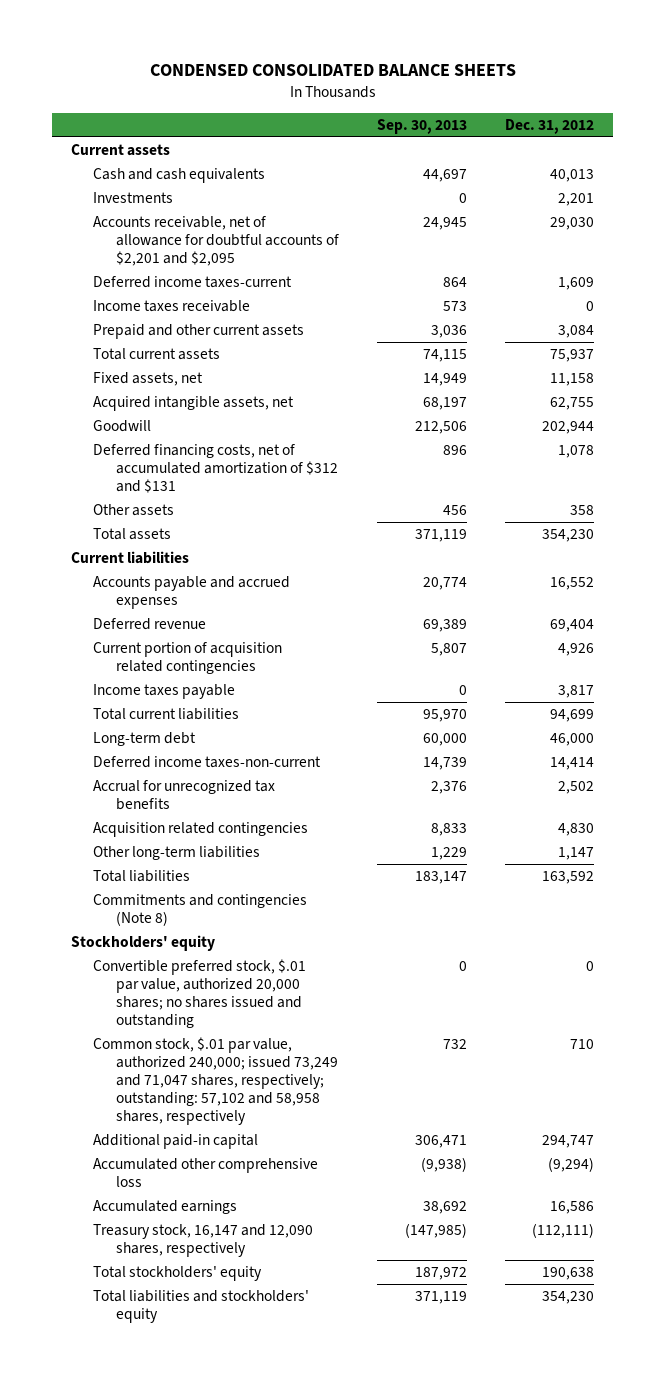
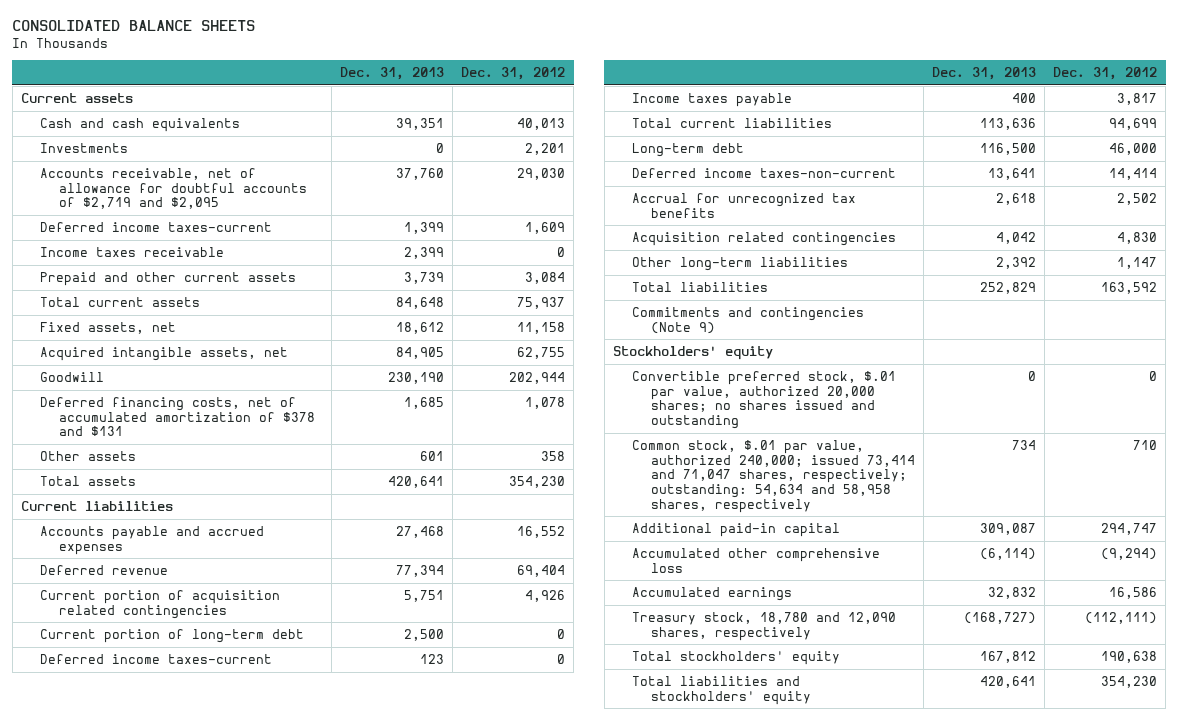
- CONDENSED CONSOLIDATED BALANCE SHEETS
+ CONSOLIDATED BALANCE SHEETS
- | Sep. 30, 2013 | Dec. 31, 2012
+ | Dec. 31, 2013 | Dec. 31, 2012
- Accounts receivable, net of allowance for doubtful accounts of $2,201 and $2,095 | 24,945 | 29,030
+ Accounts receivable, net of allowance for doubtful accounts of $2,719 and $2,095 | 37,760 | 29,030
- Deferred financing costs, net of accumulated amortization of $312 and $131 | 896 | 1,078
+ Deferred financing costs, net of accumulated amortization of $378 and $131 | 1,685 | 1,078
+ Current portion of long-term debt | 2,500 | 0
+ Deferred income taxes-current | 123 | 0
- Commitments and contingencies (Note 8)
+ Commitments and contingencies (Note 9)
- Common stock, $.01 par value, authorized 240,000; issued 73,249 and 71,047 shares, respectively; outstanding: 57,102 and 58,958 shares, respectively | 732 | 710
+ Common stock, $.01 par value, authorized 240,000; issued 73,414 and 71,047 shares, respectively; outstanding: 54,634 and 58,958 shares, respectively | 734 | 710
- Treasury stock, 16,147 and 12,090 shares, respectively | (147,985) | (112,111)
+ Treasury stock, 18,780 and 12,090 shares, respectively | (168,727) | (112,111)

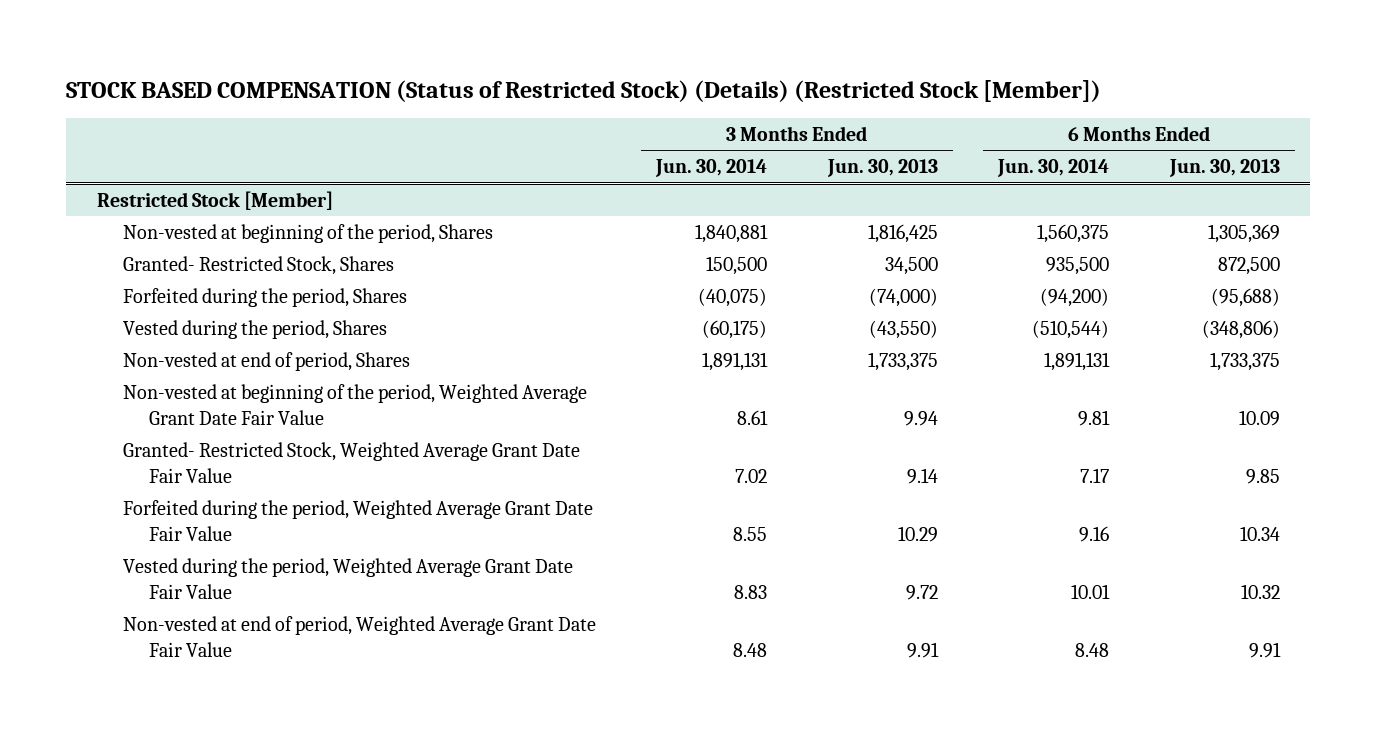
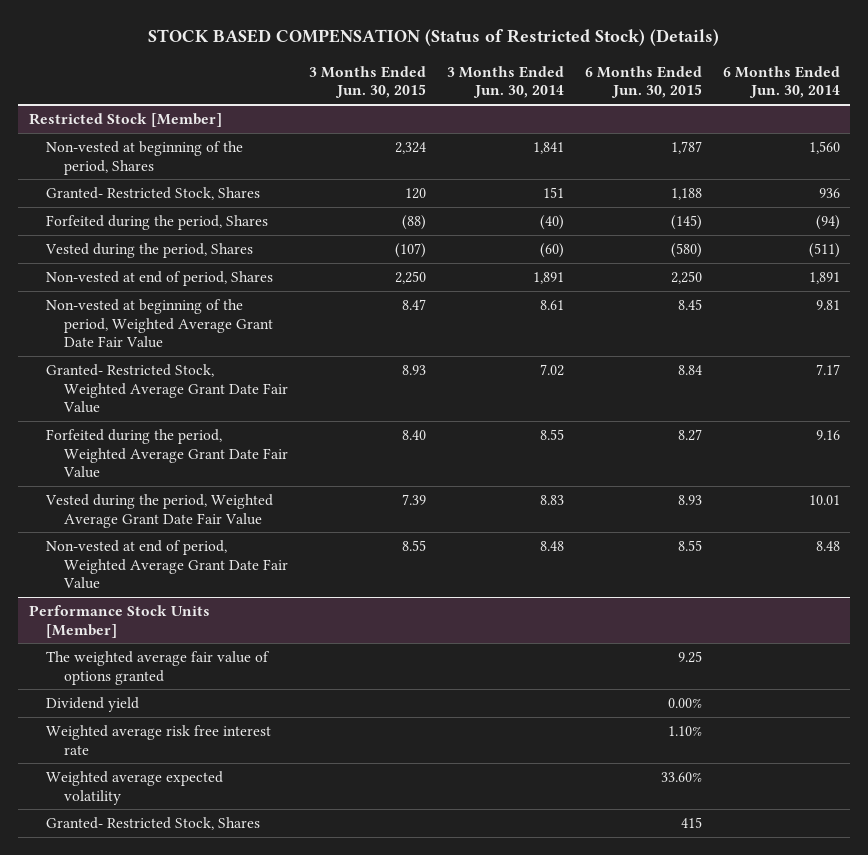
- STOCK BASED COMPENSATION (Status of Restricted Stock) (Details) (Restricted Stock [Member])
+ STOCK BASED COMPENSATION (Status of Restricted Stock) (Details)
- | 3 Months Ended Jun. 30, 2014 | 3 Months Ended Jun. 30, 2013 | 6 Months Ended Jun. 30, 2014 | 6 Months Ended Jun. 30, 2013
+ | 3 Months Ended Jun. 30, 2015 | 3 Months Ended Jun. 30, 2014 | 6 Months Ended Jun. 30, 2015 | 6 Months Ended Jun. 30, 2014
@ Restricted Stock [Member]
- Non-vested at beginning of the period, Shares | 1,840,881 | 1,816,425 | 1,560,375 | 1,305,369
- Granted- Restricted Stock, Shares | 150,500 | 34,500 | 935,500 | 872,500
- Forfeited during the period, Shares | (40,075) | (74,000) | (94,200) | (95,688)
- Vested during the period, Shares | (60,175) | (43,550) | (510,544) | (348,806)
- Non-vested at end of period, Shares | 1,891,131 | 1,733,375 | 1,891,131 | 1,733,375
+ Non-vested at beginning of the period, Shares | 2,324 | 1,841 | 1,787 | 1,560
+ Granted- Restricted Stock, Shares | 120 | 151 | 1,188 | 936
+ Forfeited during the period, Shares | (88) | (40) | (145) | (94)
+ Vested during the period, Shares | (107) | (60) | (580) | (511)
+ Non-vested at end of period, Shares | 2,250 | 1,891 | 2,250 | 1,891
+ Performance Stock Units [Member]
+ The weighted average fair value of options granted | | | 9.25 |
+ Dividend yield | | | 0.00% |
+ Weighted average risk free interest rate | | | 1.10% |
+ Weighted average expected volatility | | | 33.60% |
+ Granted- Restricted Stock, Shares | | | 415 |

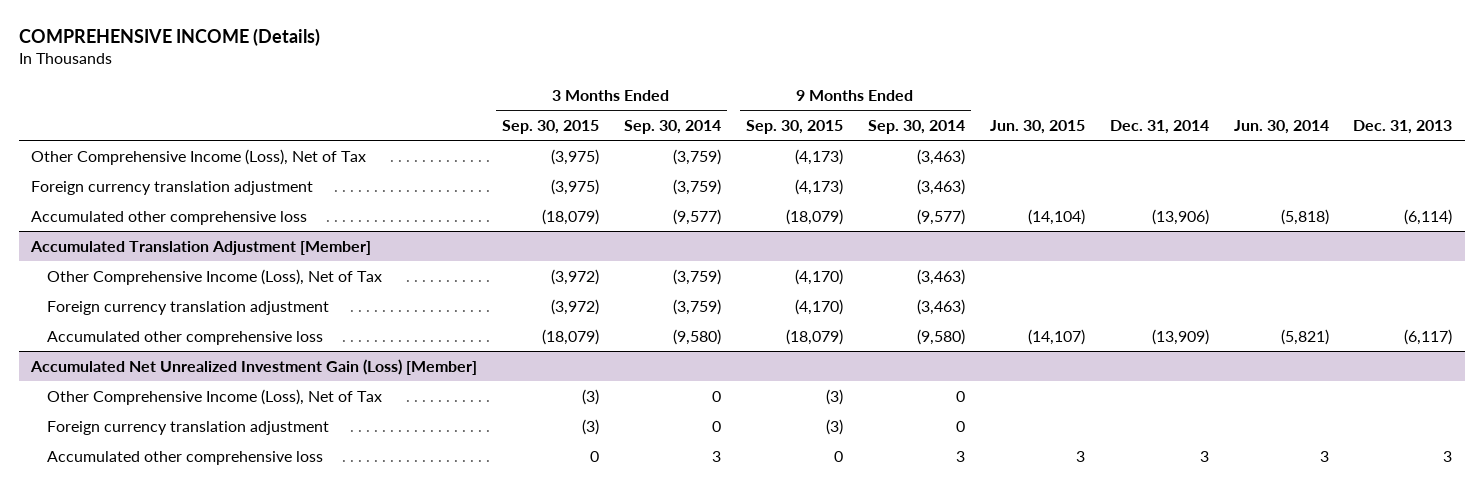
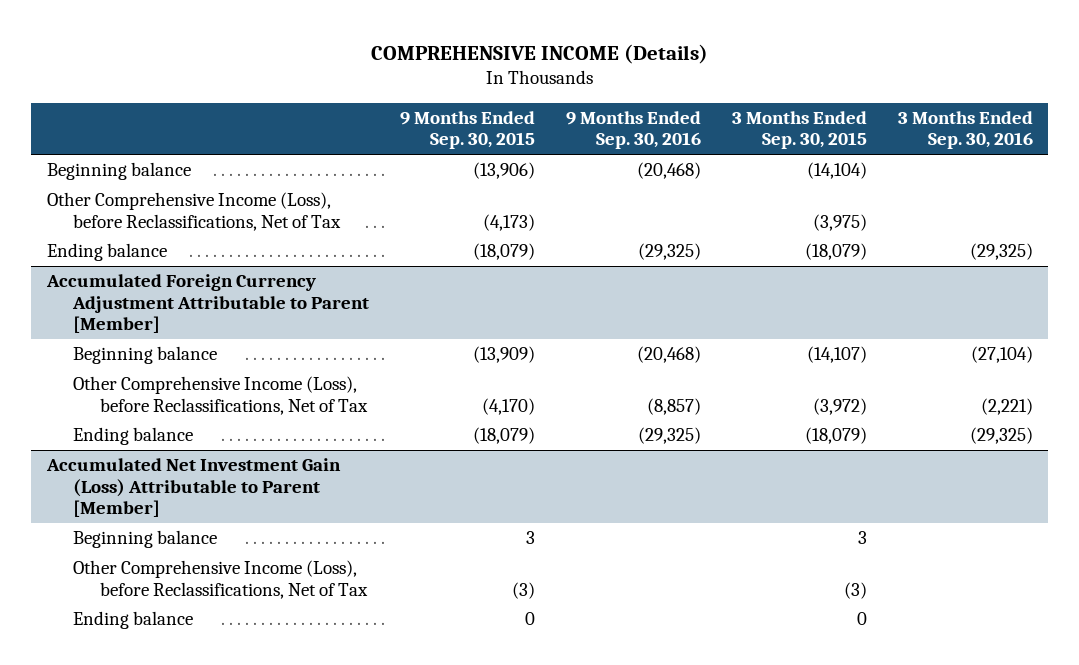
- | 3 Months Ended Sep. 30, 2015 | 3 Months Ended Sep. 30, 2014 | 9 Months Ended Sep. 30, 2015 | 9 Months Ended Sep. 30, 2014 | Jun. 30, 2015 | Dec. 31, 2014 | Jun. 30, 2014 | Dec. 31, 2013
+ | 9 Months Ended Sep. 30, 2015 | 9 Months Ended Sep. 30, 2016 | 3 Months Ended Sep. 30, 2015 | 3 Months Ended Sep. 30, 2016
- Other Comprehensive Income (Loss), Net of Tax | (3,975) | (3,759) | (4,173) | (3,463) | | | |
- Foreign currency translation adjustment | (3,975) | (3,759) | (4,173) | (3,463) | | | |
- Accumulated other comprehensive loss | (18,079) | (9,577) | (18,079) | (9,577) | (14,104) | (13,906) | (5,818) | (6,114)
- Accumulated Translation Adjustment [Member]
- Other Comprehensive Income (Loss), Net of Tax | (3,972) | (3,759) | (4,170) | (3,463) | | | |
- Foreign currency translation adjustment | (3,972) | (3,759) | (4,170) | (3,463) | | | |
- Accumulated other comprehensive loss | (18,079) | (9,580) | (18,079) | (9,580) | (14,107) | (13,909) | (5,821) | (6,117)
- Accumulated Net Unrealized Investment Gain (Loss) [Member]
- Other Comprehensive Income (Loss), Net of Tax | (3) | 0 | (3) | 0 | | | |
- Foreign currency translation adjustment | (3) | 0 | (3) | 0 | | | |
- Accumulated other comprehensive loss | 0 | 3 | 0 | 3 | 3 | 3 | 3 | 3
+ Beginning balance | (13,906) | (20,468) | (14,104) |
+ Other Comprehensive Income (Loss), before Reclassifications, Net of Tax | (4,173) | | (3,975) |
+ Ending balance | (18,079) | (29,325) | (18,079) | (29,325)
+ Accumulated Foreign Currency Adjustment Attributable to Parent [Member]
+ Beginning balance | (13,909) | (20,468) | (14,107) | (27,104)
+ Other Comprehensive Income (Loss), before Reclassifications, Net of Tax | (4,170) | (8,857) | (3,972) | (2,221)
+ Ending balance | (18,079) | (29,325) | (18,079) | (29,325)
+ Accumulated Net Investment Gain (Loss) Attributable to Parent [Member]
+ Beginning balance | 3 | | 3 |
+ Other Comprehensive Income (Loss), before Reclassifications, Net of Tax | (3) | | (3) |
+ Ending balance | 0 | | 0 |

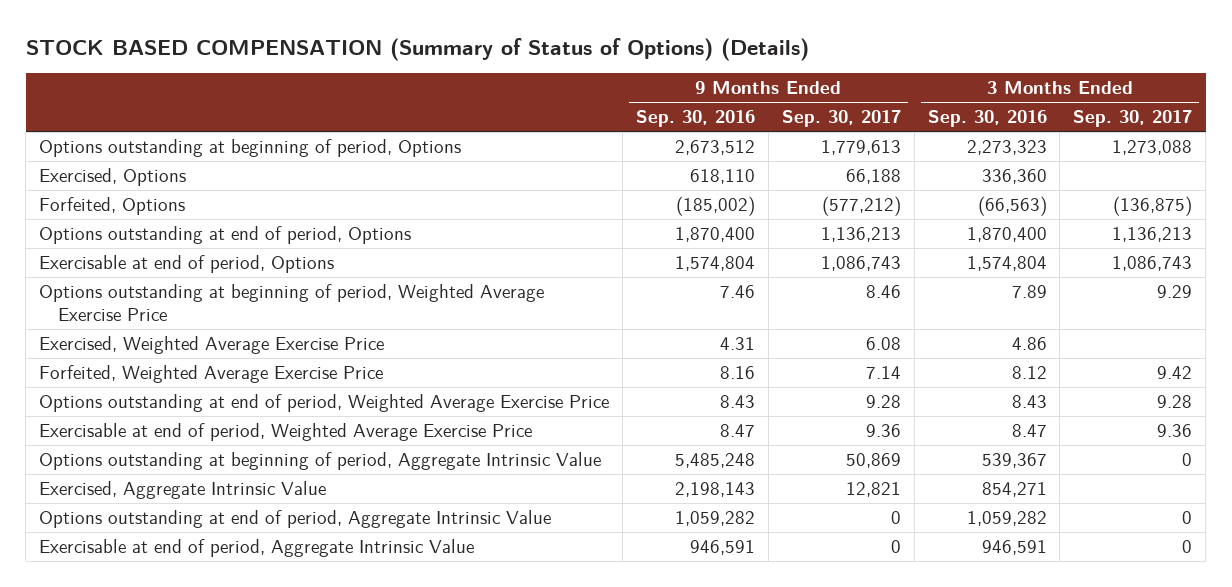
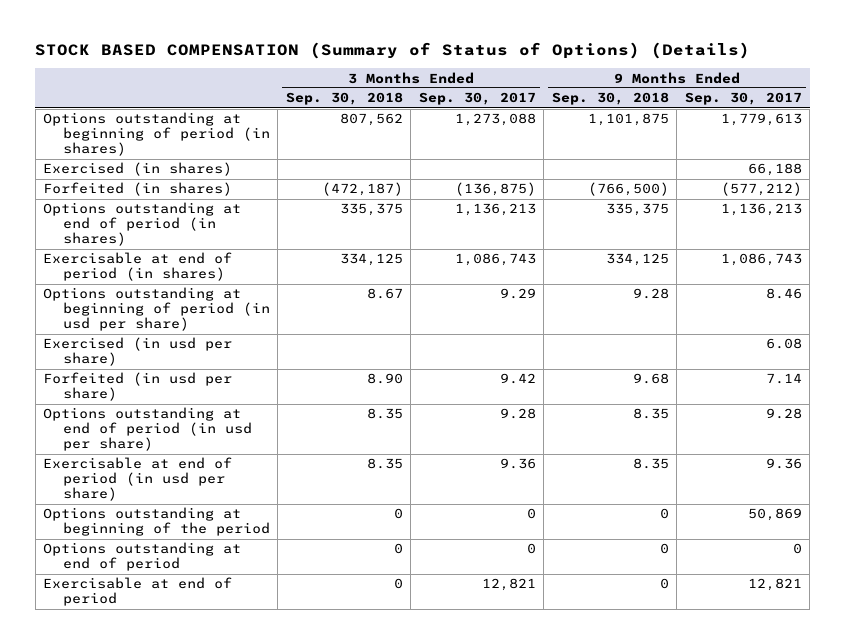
- | 9 Months Ended Sep. 30, 2016 | 9 Months Ended Sep. 30, 2017 | 3 Months Ended Sep. 30, 2016 | 3 Months Ended Sep. 30, 2017
+ | 3 Months Ended Sep. 30, 2018 | 3 Months Ended Sep. 30, 2017 | 9 Months Ended Sep. 30, 2018 | 9 Months Ended Sep. 30, 2017
- Options outstanding at beginning of period, Options | 2,673,512 | 1,779,613 | 2,273,323 | 1,273,088
- Exercised, Options | 618,110 | 66,188 | 336,360 |
- Forfeited, Options | (185,002) | (577,212) | (66,563) | (136,875)
- Options outstanding at end of period, Options | 1,870,400 | 1,136,213 | 1,870,400 | 1,136,213
- Exercisable at end of period, Options | 1,574,804 | 1,086,743 | 1,574,804 | 1,086,743
- Options outstanding at beginning of period, Weighted Average Exercise Price | 7.46 | 8.46 | 7.89 | 9.29
- Exercised, Weighted Average Exercise Price | 4.31 | 6.08 | 4.86 |
- Forfeited, Weighted Average Exercise Price | 8.16 | 7.14 | 8.12 | 9.42
- Options outstanding at end of period, Weighted Average Exercise Price | 8.43 | 9.28 | 8.43 | 9.28
- Exercisable at end of period, Weighted Average Exercise Price | 8.47 | 9.36 | 8.47 | 9.36
- Options outstanding at beginning of period, Aggregate Intrinsic Value | 5,485,248 | 50,869 | 539,367 | 0
- Exercised, Aggregate Intrinsic Value | 2,198,143 | 12,821 | 854,271 |
- Options outstanding at end of period, Aggregate Intrinsic Value | 1,059,282 | 0 | 1,059,282 | 0
- Exercisable at end of period, Aggregate Intrinsic Value | 946,591 | 0 | 946,591 | 0
+ Options outstanding at beginning of period (in shares) | 807,562 | 1,273,088 | 1,101,875 | 1,779,613
+ Exercised (in shares) | | | | 66,188
+ Forfeited (in shares) | (472,187) | (136,875) | (766,500) | (577,212)
+ Options outstanding at end of period (in shares) | 335,375 | 1,136,213 | 335,375 | 1,136,213
+ Exercisable at end of period (in shares) | 334,125 | 1,086,743 | 334,125 | 1,086,743
+ Options outstanding at beginning of period (in usd per share) | 8.67 | 9.29 | 9.28 | 8.46
+ Exercised (in usd per share) | | | | 6.08
+ Forfeited (in usd per share) | 8.90 | 9.42 | 9.68 | 7.14
+ Options outstanding at end of period (in usd per share) | 8.35 | 9.28 | 8.35 | 9.28
+ Exercisable at end of period (in usd per share) | 8.35 | 9.36 | 8.35 | 9.36
+ Options outstanding at beginning of the period | 0 | 0 | 0 | 50,869
+ Options outstanding at end of period | 0 | 0 | 0 | 0
+ Exercisable at end of period | 0 | 12,821 | 0 | 12,821

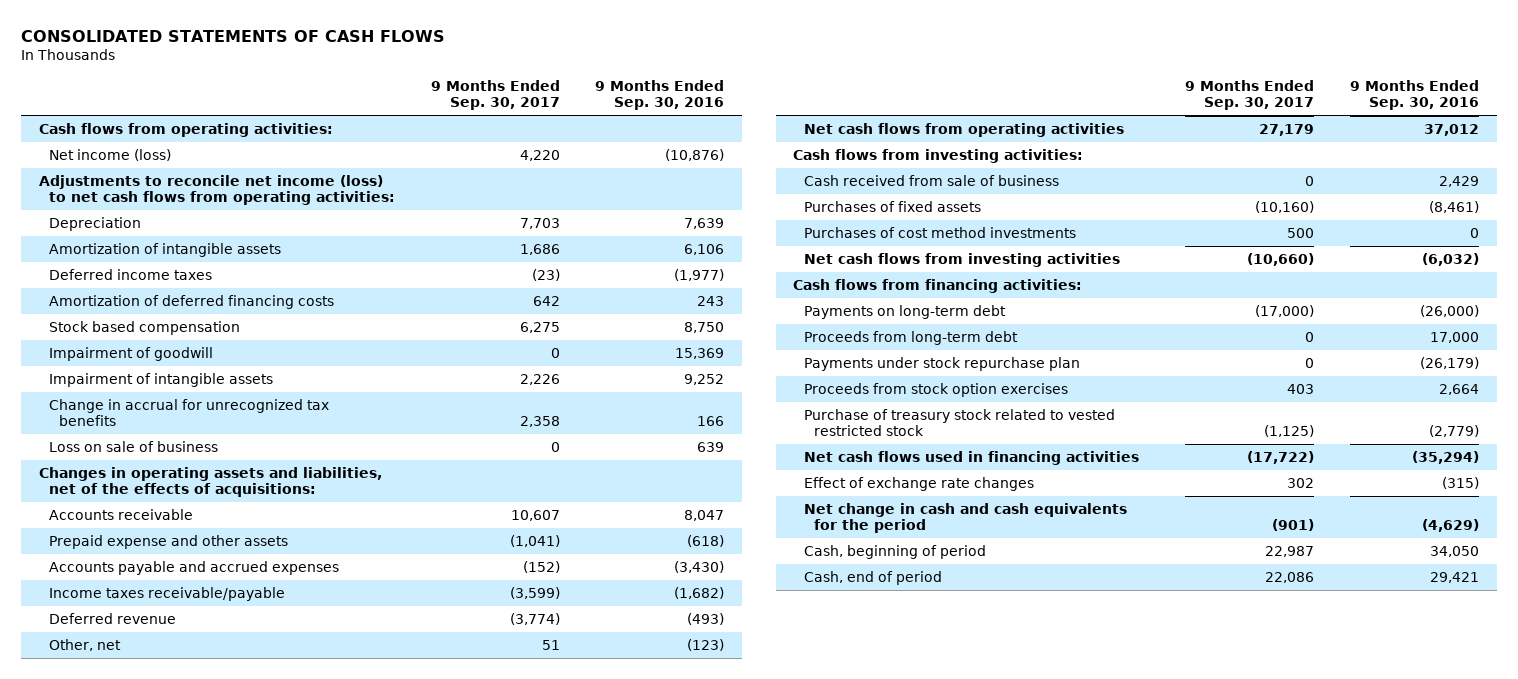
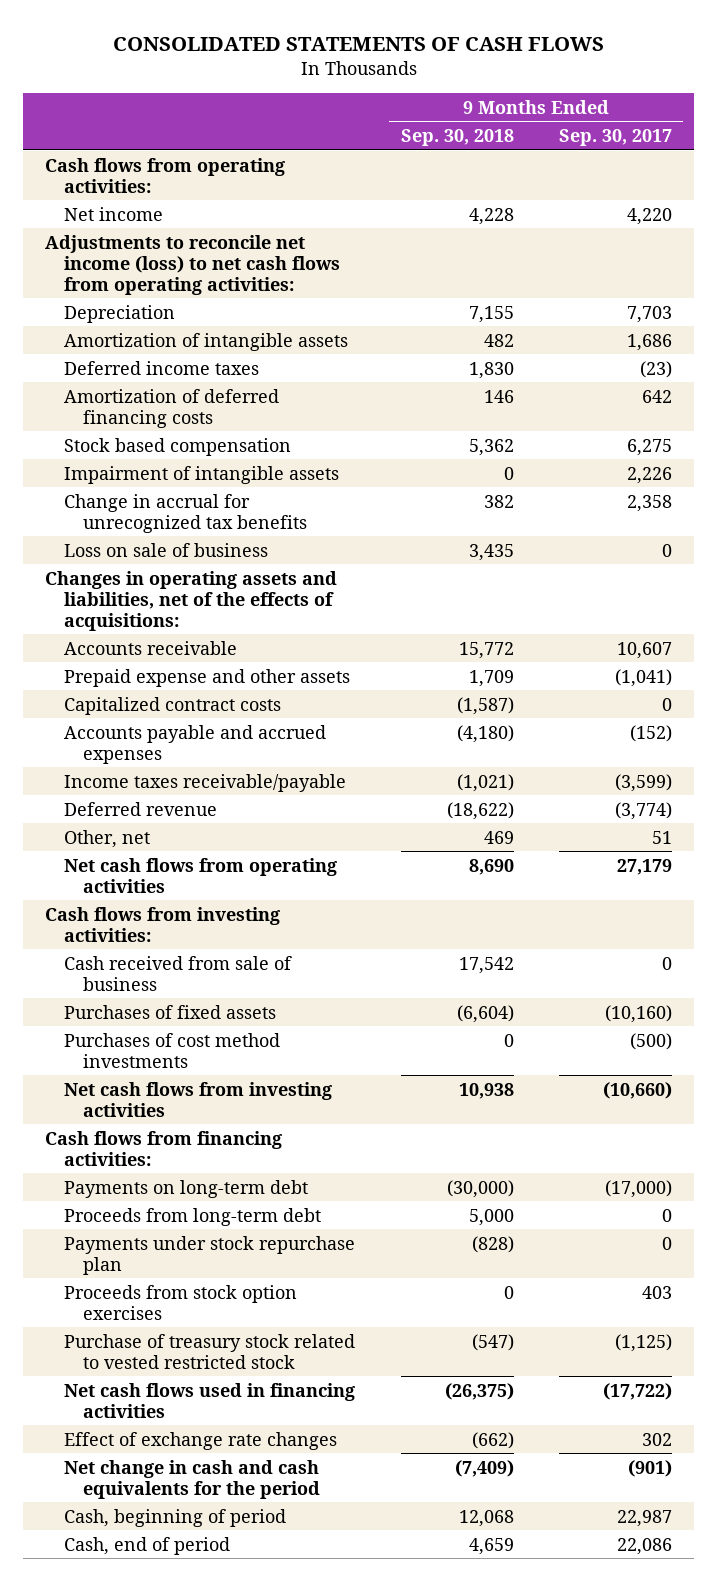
- | 9 Months Ended Sep. 30, 2017 | 9 Months Ended Sep. 30, 2016
+ | 9 Months Ended Sep. 30, 2018 | 9 Months Ended Sep. 30, 2017
- Net income (loss) | 4,220 | (10,876)
+ Net income | 4,228 | 4,220
- Impairment of goodwill | 0 | 15,369
+ Capitalized contract costs | (1,587) | 0
- Purchases of cost method investments | 500 | 0
+ Purchases of cost method investments | 0 | (500)

